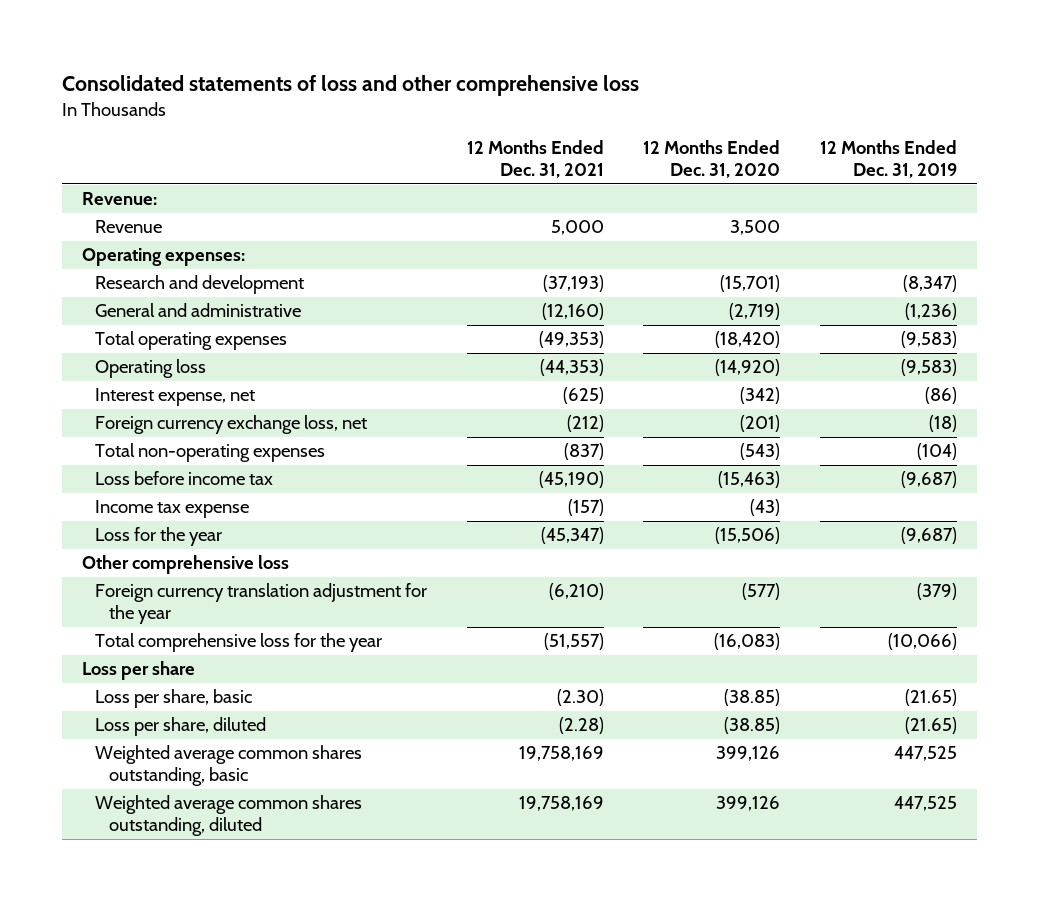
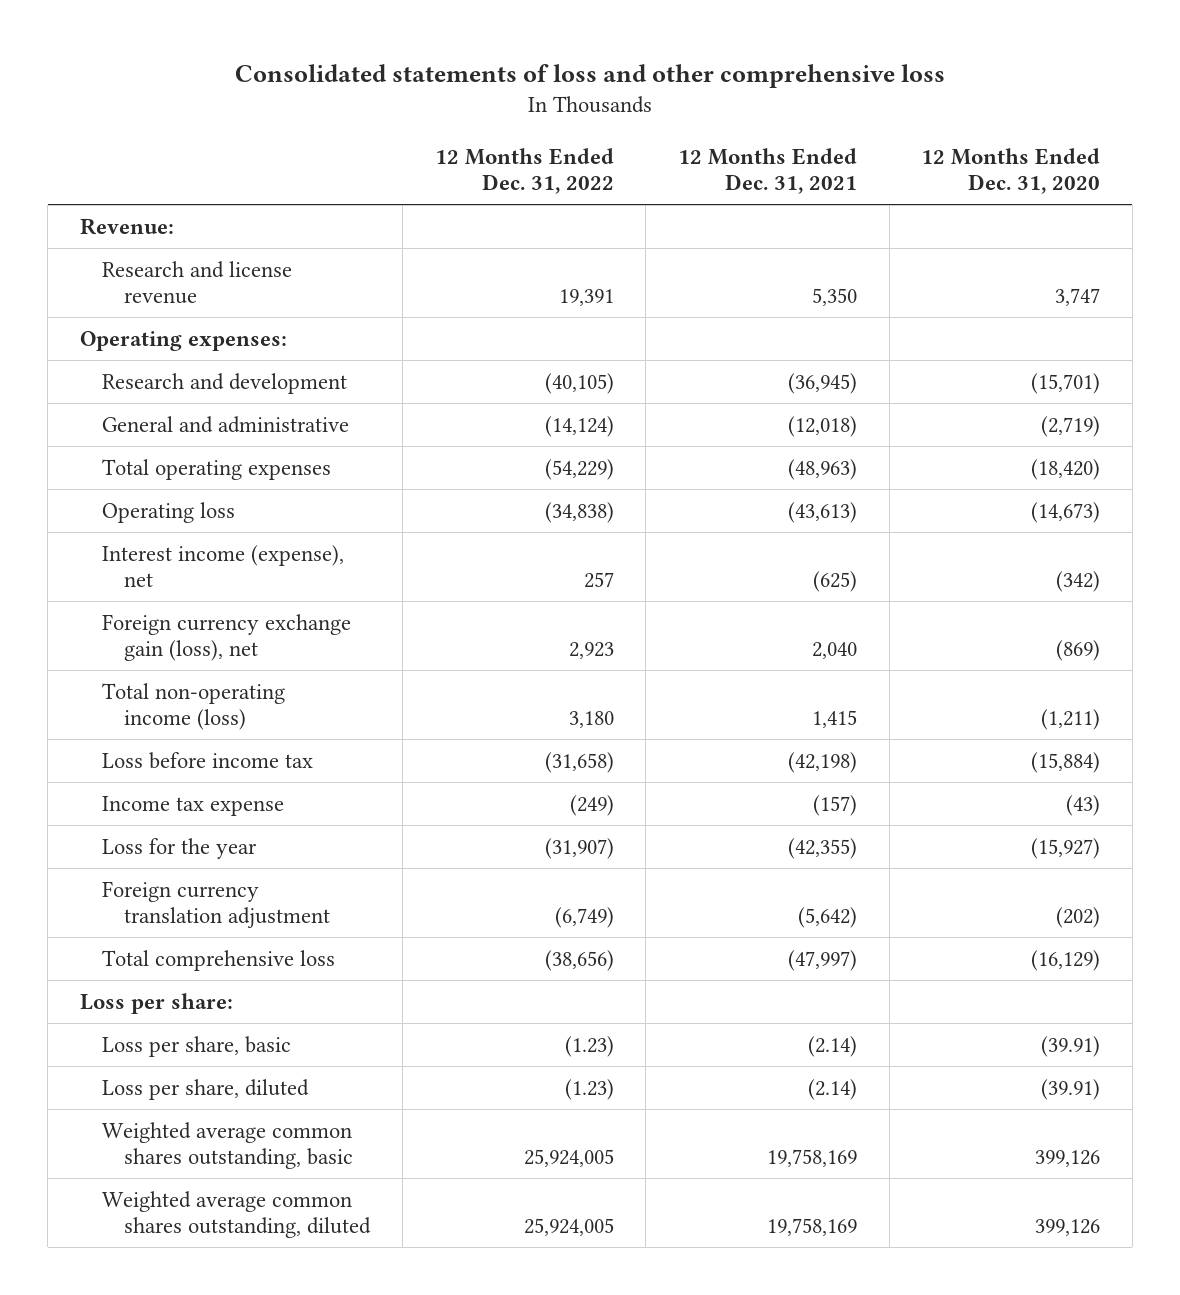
- | 12 Months Ended Dec. 31, 2021 | 12 Months Ended Dec. 31, 2020 | 12 Months Ended Dec. 31, 2019
+ | 12 Months Ended Dec. 31, 2022 | 12 Months Ended Dec. 31, 2021 | 12 Months Ended Dec. 31, 2020
- Revenue | 5,000 | 3,500 |
+ Research and license revenue | 19,391 | 5,350 | 3,747
- Research and development | (37,193) | (15,701) | (8,347)
- General and administrative | (12,160) | (2,719) | (1,236)
- Total operating expenses | (49,353) | (18,420) | (9,583)
- Operating loss | (44,353) | (14,920) | (9,583)
- Interest expense, net | (625) | (342) | (86)
- Foreign currency exchange loss, net | (212) | (201) | (18)
- Total non-operating expenses | (837) | (543) | (104)
- Loss before income tax | (45,190) | (15,463) | (9,687)
+ Research and development | (40,105) | (36,945) | (15,701)
+ General and administrative | (14,124) | (12,018) | (2,719)
+ Total operating expenses | (54,229) | (48,963) | (18,420)
+ Operating loss | (34,838) | (43,613) | (14,673)
+ Interest income (expense), net | 257 | (625) | (342)
+ Foreign currency exchange gain (loss), net | 2,923 | 2,040 | (869)
+ Total non-operating income (loss) | 3,180 | 1,415 | (1,211)
+ Loss before income tax | (31,658) | (42,198) | (15,884)
- Loss for the year | (45,347) | (15,506) | (9,687)
- Other comprehensive loss
- Foreign currency translation adjustment for the year | (6,210) | (577) | (379)
- Total comprehensive loss for the year | (51,557) | (16,083) | (10,066)
- Loss per share
- Loss per share, basic | (2.30) | (38.85) | (21.65)
- Loss per share, diluted | (2.28) | (38.85) | (21.65)
+ Loss for the year | (31,907) | (42,355) | (15,927)
+ Foreign currency translation adjustment | (6,749) | (5,642) | (202)
+ Total comprehensive loss | (38,656) | (47,997) | (16,129)
+ Loss per share:
+ Loss per share, basic | (1.23) | (2.14) | (39.91)
+ Loss per share, diluted | (1.23) | (2.14) | (39.91)

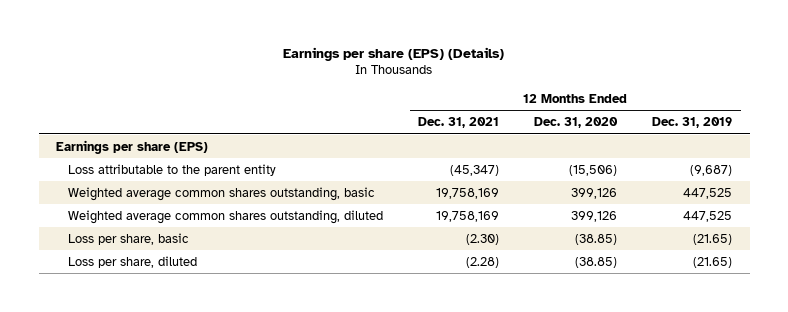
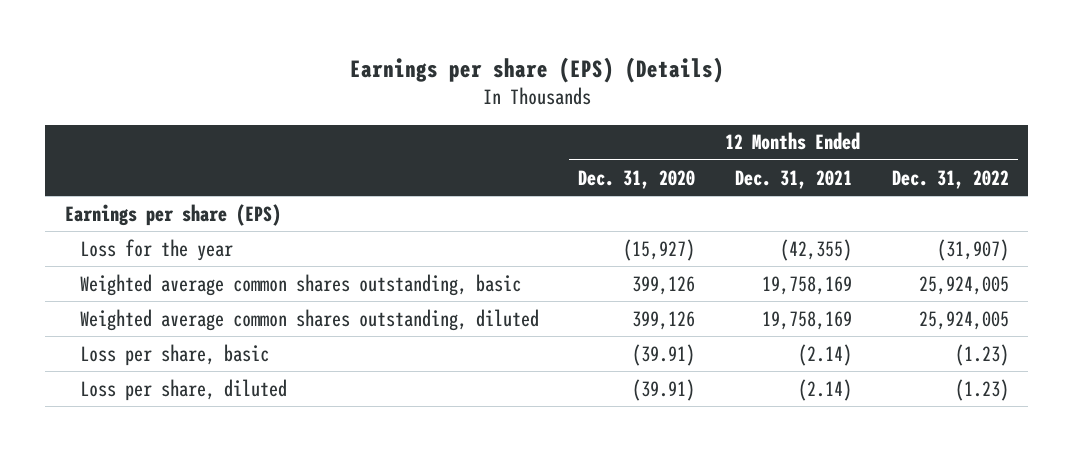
- | 12 Months Ended Dec. 31, 2021 | 12 Months Ended Dec. 31, 2020 | 12 Months Ended Dec. 31, 2019
+ | 12 Months Ended Dec. 31, 2020 | 12 Months Ended Dec. 31, 2021 | 12 Months Ended Dec. 31, 2022
- Loss attributable to the parent entity | (45,347) | (15,506) | (9,687)
+ Loss for the year | (15,927) | (42,355) | (31,907)
- Loss per share, basic | (2.30) | (38.85) | (21.65)
- Loss per share, diluted | (2.28) | (38.85) | (21.65)
+ Loss per share, basic | (39.91) | (2.14) | (1.23)
+ Loss per share, diluted | (39.91) | (2.14) | (1.23)

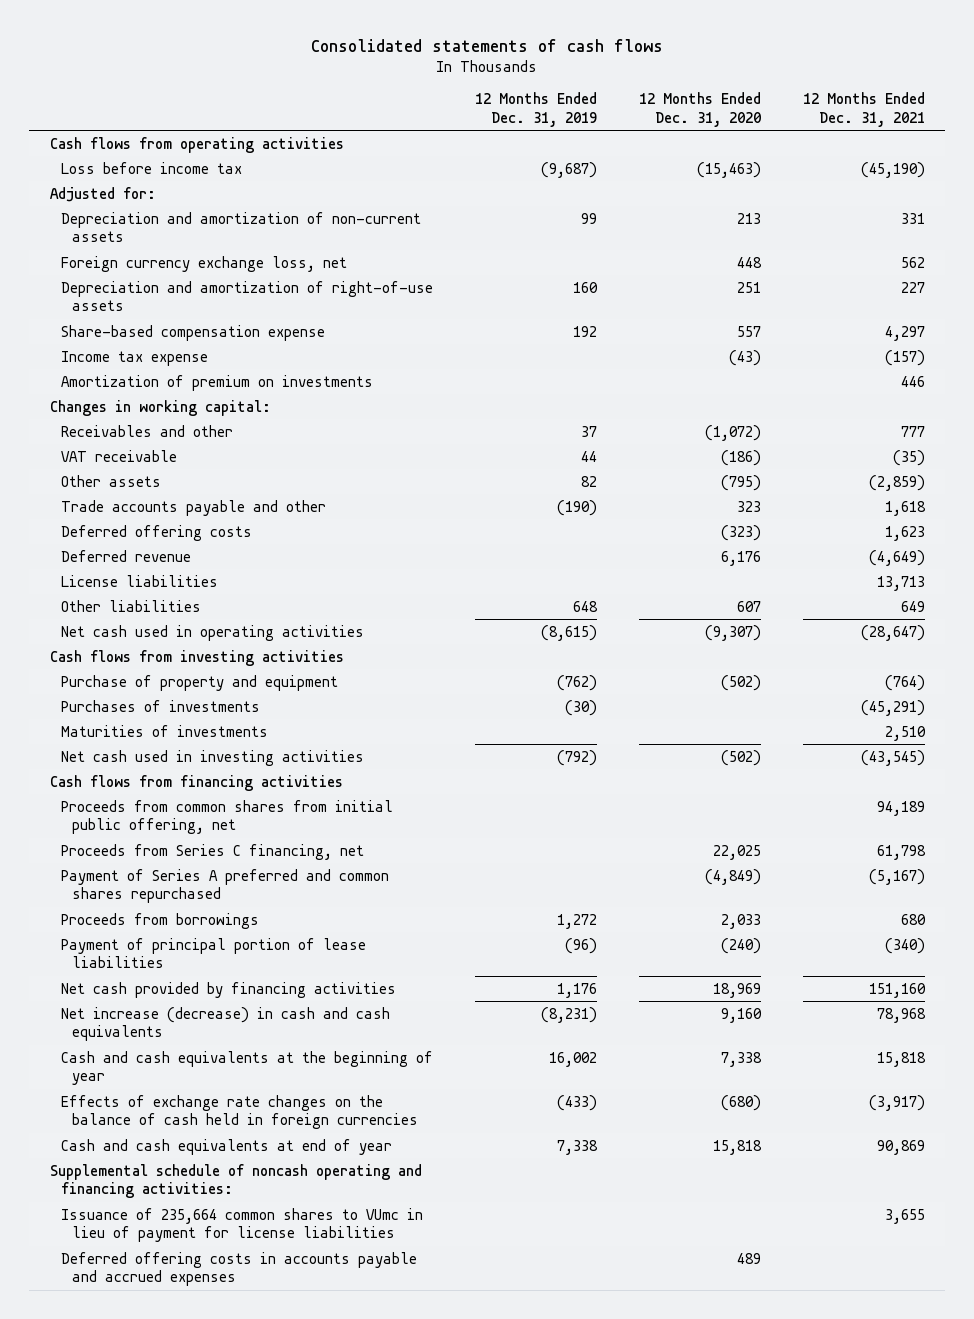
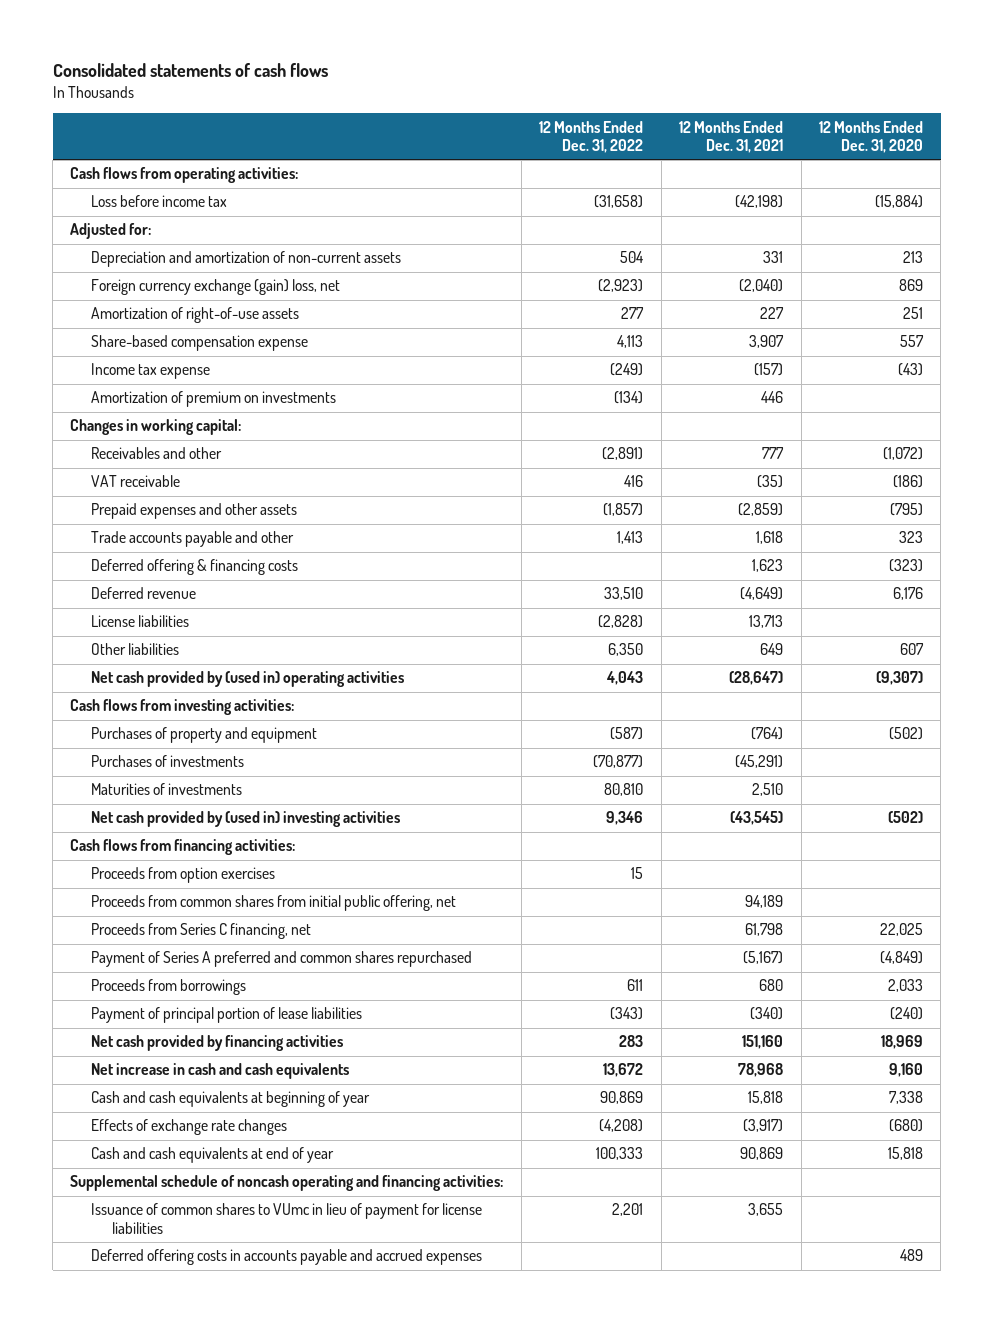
- | 12 Months Ended Dec. 31, 2019 | 12 Months Ended Dec. 31, 2020 | 12 Months Ended Dec. 31, 2021
+ | 12 Months Ended Dec. 31, 2022 | 12 Months Ended Dec. 31, 2021 | 12 Months Ended Dec. 31, 2020
- Cash flows from operating activities
- Loss before income tax | (9,687) | (15,463) | (45,190)
+ Cash flows from operating activities:
+ Loss before income tax | (31,658) | (42,198) | (15,884)
- Foreign currency exchange loss, net | | 448 | 562
- Depreciation and amortization of right-of-use assets | 160 | 251 | 227
- Share-based compensation expense | 192 | 557 | 4,297
+ Foreign currency exchange (gain) loss, net | (2,923) | (2,040) | 869
+ Amortization of right-of-use assets | 277 | 227 | 251
+ Share-based compensation expense | 4,113 | 3,907 | 557
- Other assets | 82 | (795) | (2,859)
+ Prepaid expenses and other assets | (1,857) | (2,859) | (795)
- Deferred offering costs | | (323) | 1,623
+ Deferred offering & financing costs | | 1,623 | (323)
- Net cash used in operating activities | (8,615) | (9,307) | (28,647)
- Cash flows from investing activities
- Purchase of property and equipment | (762) | (502) | (764)
+ Net cash provided by (used in) operating activities | 4,043 | (28,647) | (9,307)
+ Cash flows from investing activities:
+ Purchases of property and equipment | (587) | (764) | (502)
- Net cash used in investing activities | (792) | (502) | (43,545)
- Cash flows from financing activities
+ Net cash provided by (used in) investing activities | 9,346 | (43,545) | (502)
+ Cash flows from financing activities:
+ Proceeds from option exercises | 15 | |
- Net increase (decrease) in cash and cash equivalents | (8,231) | 9,160 | 78,968
- Cash and cash equivalents at the beginning of year | 16,002 | 7,338 | 15,818
- Effects of exchange rate changes on the balance of cash held in foreign currencies | (433) | (680) | (3,917)
+ Net increase in cash and cash equivalents | 13,672 | 78,968 | 9,160
+ Cash and cash equivalents at beginning of year | 90,869 | 15,818 | 7,338
+ Effects of exchange rate changes | (4,208) | (3,917) | (680)
- Issuance of 235,664 common shares to VUmc in lieu of payment for license liabilities | | | 3,655
+ Issuance of common shares to VUmc in lieu of payment for license liabilities | 2,201 | 3,655 |

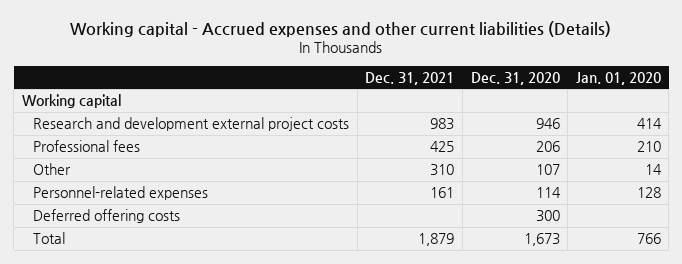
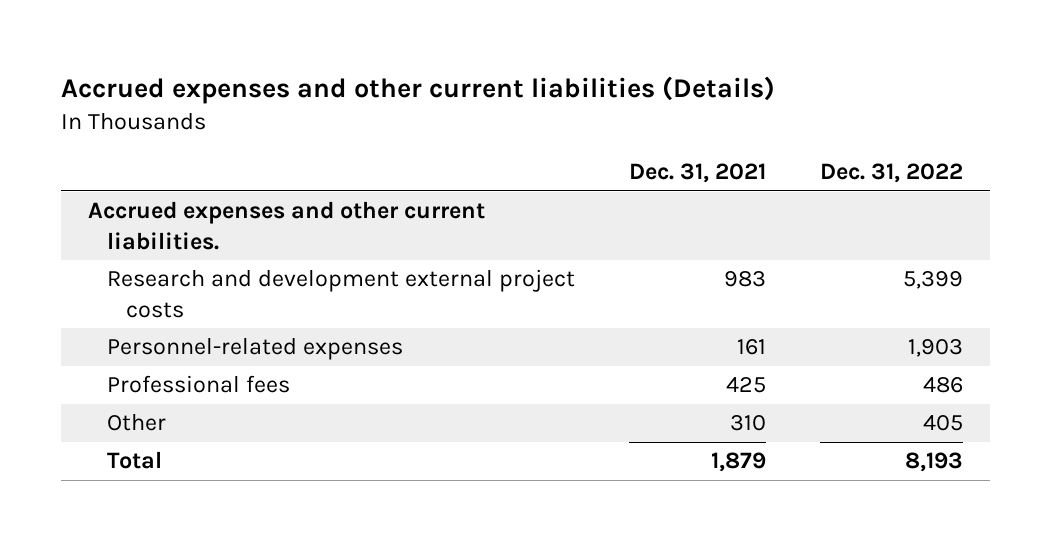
- Working capital - Accrued expenses and other current liabilities (Details)
+ Accrued expenses and other current liabilities (Details)
- | Dec. 31, 2021 | Dec. 31, 2020 | Jan. 01, 2020
+ | Dec. 31, 2021 | Dec. 31, 2022
- Working capital
+ Accrued expenses and other current liabilities.
moved up: Personnel-related expenses | 161 | 1,903
- Deferred offering costs | | 300 |

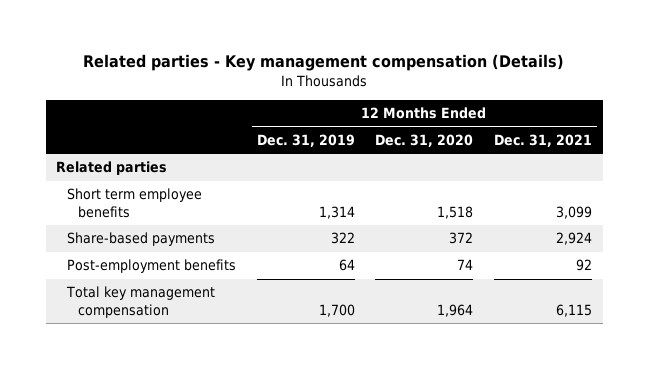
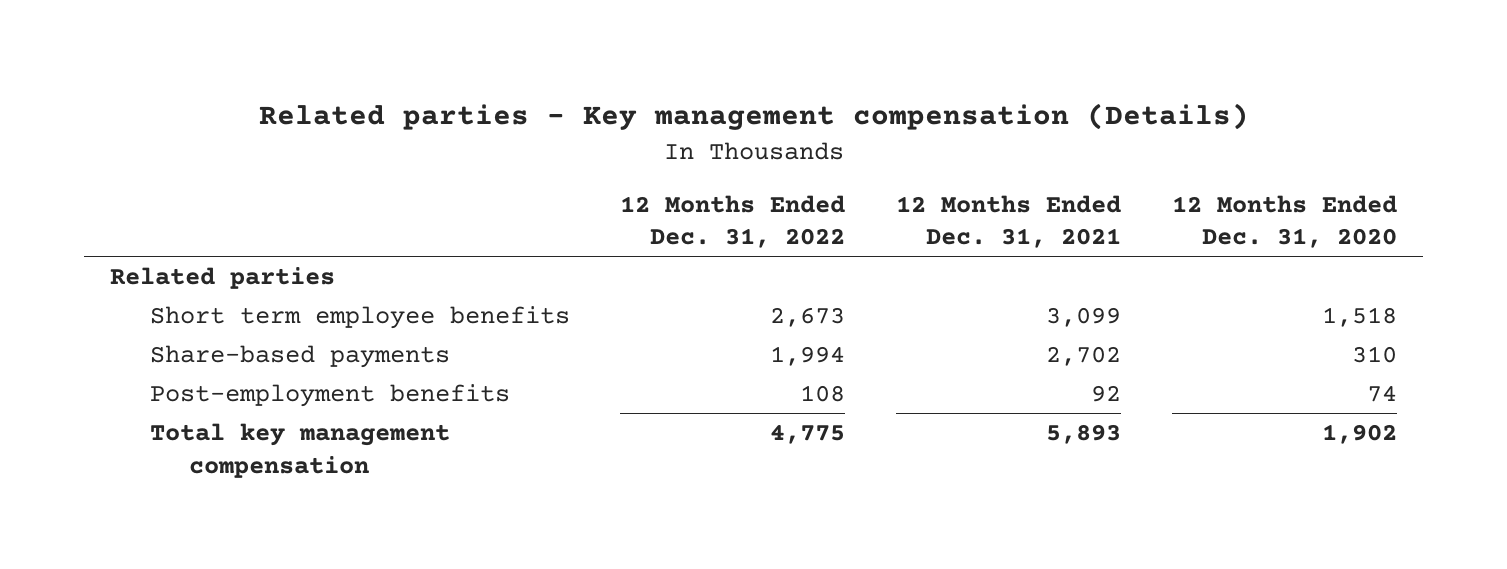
- | 12 Months Ended Dec. 31, 2019 | 12 Months Ended Dec. 31, 2020 | 12 Months Ended Dec. 31, 2021
+ | 12 Months Ended Dec. 31, 2022 | 12 Months Ended Dec. 31, 2021 | 12 Months Ended Dec. 31, 2020
- Share-based payments | 322 | 372 | 2,924
+ Share-based payments | 1,994 | 2,702 | 310
- Total key management compensation | 1,700 | 1,964 | 6,115
+ Total key management compensation | 4,775 | 5,893 | 1,902

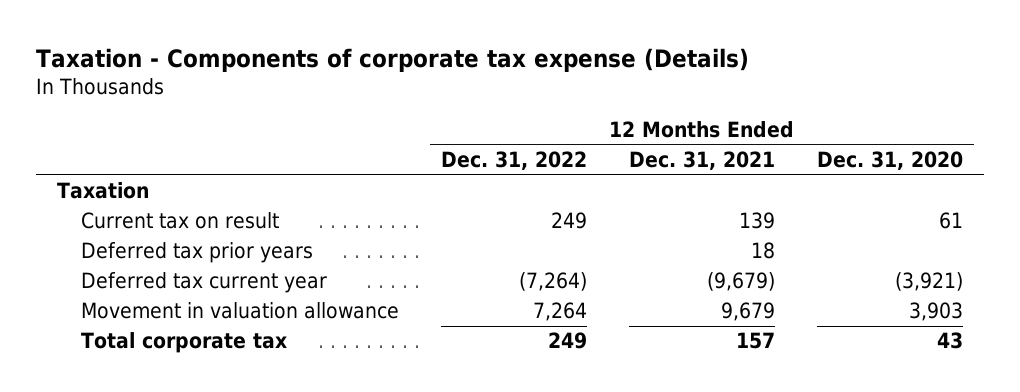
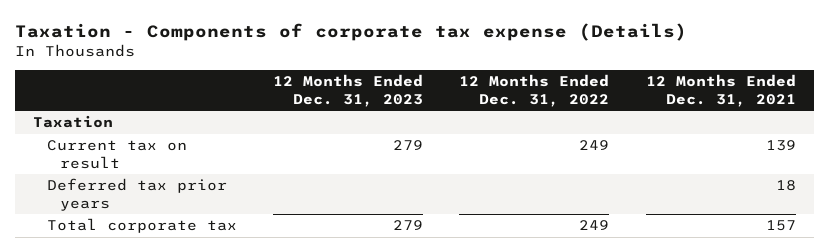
- | 12 Months Ended Dec. 31, 2022 | 12 Months Ended Dec. 31, 2021 | 12 Months Ended Dec. 31, 2020
+ | 12 Months Ended Dec. 31, 2023 | 12 Months Ended Dec. 31, 2022 | 12 Months Ended Dec. 31, 2021
- Deferred tax current year | (7,264) | (9,679) | (3,921)
- Movement in valuation allowance | 7,264 | 9,679 | 3,903

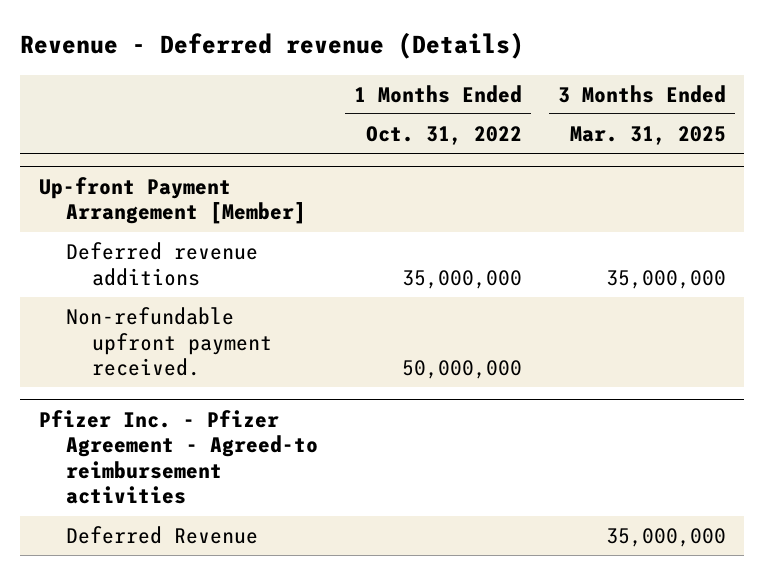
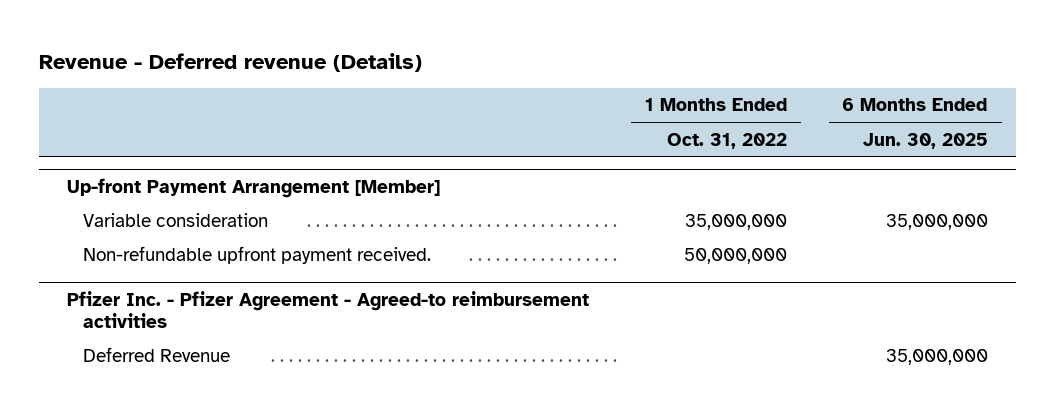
- | 1 Months Ended Oct. 31, 2022 | 3 Months Ended Mar. 31, 2025
+ | 1 Months Ended Oct. 31, 2022 | 6 Months Ended Jun. 30, 2025
@ Up-front Payment Arrangement [Member]
- Deferred revenue additions | 35,000,000 | 35,000,000
+ Variable consideration | 35,000,000 | 35,000,000

